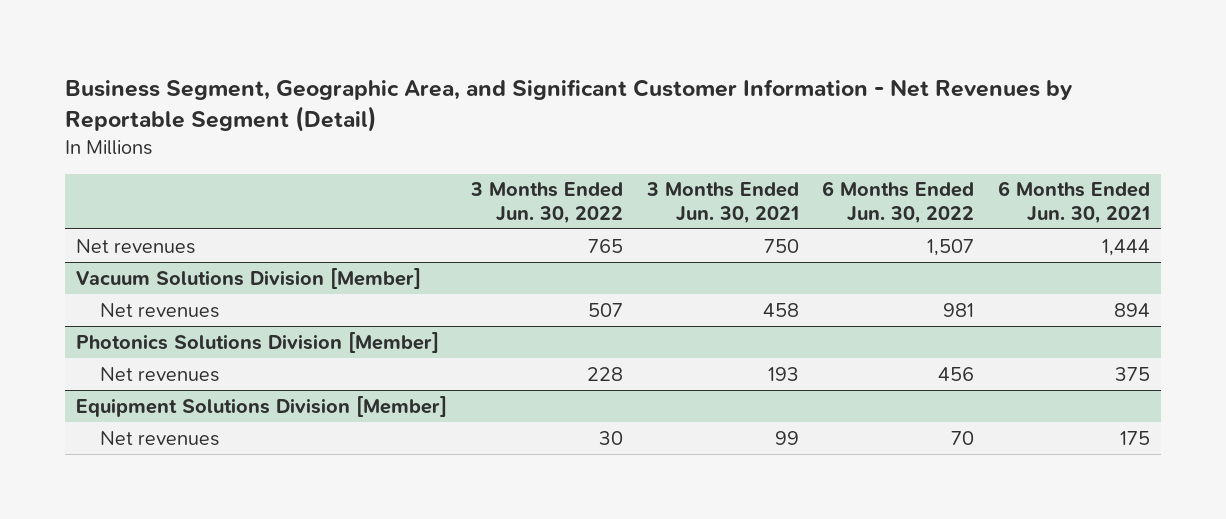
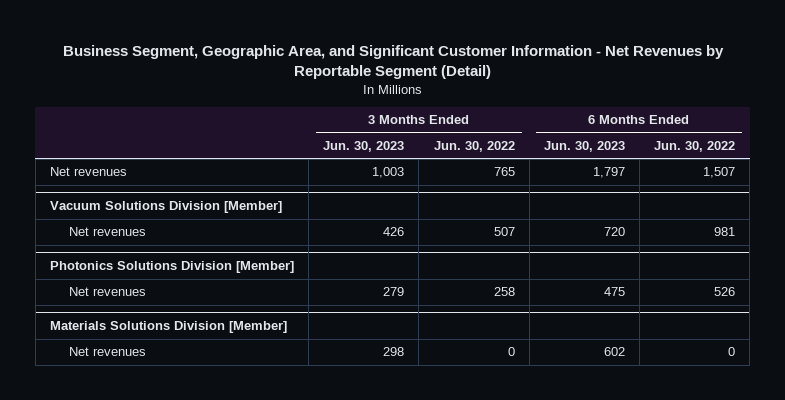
- | 3 Months Ended Jun. 30, 2022 | 3 Months Ended Jun. 30, 2021 | 6 Months Ended Jun. 30, 2022 | 6 Months Ended Jun. 30, 2021
+ | 3 Months Ended Jun. 30, 2023 | 3 Months Ended Jun. 30, 2022 | 6 Months Ended Jun. 30, 2023 | 6 Months Ended Jun. 30, 2022
@ Photonics Solutions Division [Member]
- Net revenues | 228 | 193 | 456 | 375
- Equipment Solutions Division [Member]
- Net revenues | 30 | 99 | 70 | 175
@ Photonics Solutions Division [Member]
+ Net revenues | 279 | 258 | 475 | 526
+ Materials Solutions Division [Member]
+ Net revenues | 298 | 0 | 602 | 0

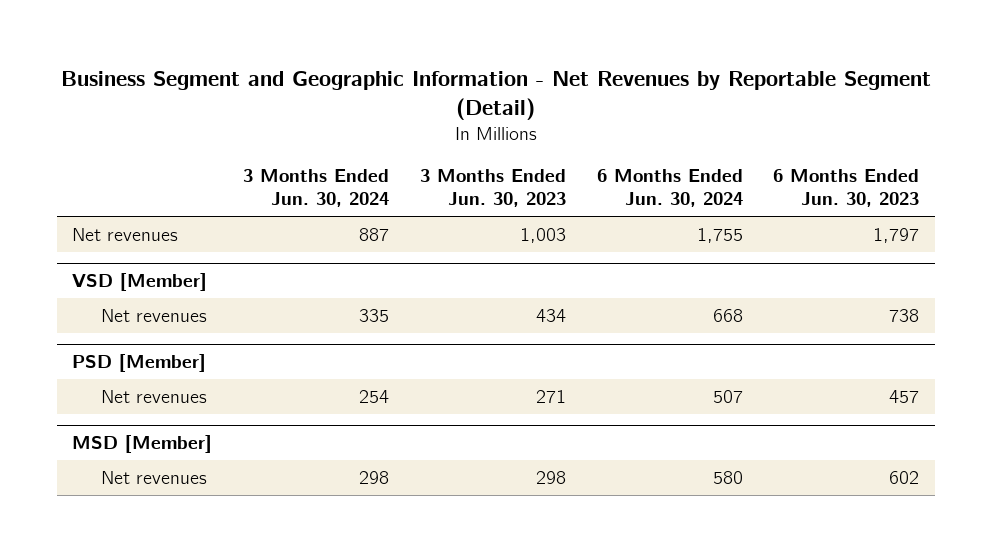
- Business Segment, Geographic Area, and Significant Customer Information - Net Revenues by Reportable Segment (Detail)
+ Business Segment and Geographic Information - Net Revenues by Reportable Segment (Detail)
- | 3 Months Ended Jun. 30, 2023 | 3 Months Ended Jun. 30, 2022 | 6 Months Ended Jun. 30, 2023 | 6 Months Ended Jun. 30, 2022
+ | 3 Months Ended Jun. 30, 2024 | 3 Months Ended Jun. 30, 2023 | 6 Months Ended Jun. 30, 2024 | 6 Months Ended Jun. 30, 2023
- Vacuum Solutions Division [Member]
- Net revenues | 426 | 507 | 720 | 981
- Photonics Solutions Division [Member]
- Net revenues | 279 | 258 | 475 | 526
- Materials Solutions Division [Member]
+ VSD [Member]
+ Net revenues | 335 | 434 | 668 | 738
+ PSD [Member]
+ Net revenues | 254 | 271 | 507 | 457
+ MSD [Member]

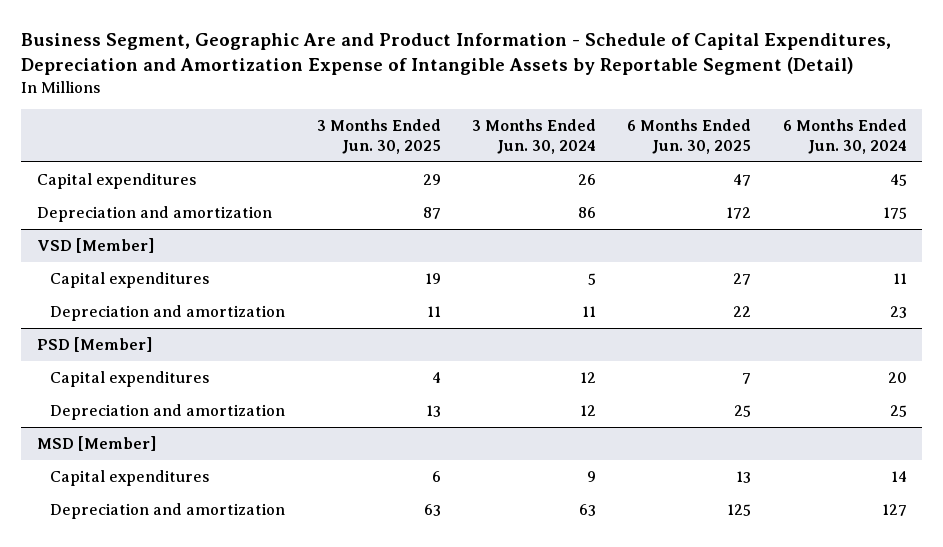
- Business Segment and Geographic Information - Net Revenues by Reportable Segment (Detail)
+ Business Segment, Geographic Are and Product Information - Schedule of Capital Expenditures, Depreciation and Amortization Expense of Intangible Assets by Reportable Segment (Detail)
- | 3 Months Ended Jun. 30, 2024 | 3 Months Ended Jun. 30, 2023 | 6 Months Ended Jun. 30, 2024 | 6 Months Ended Jun. 30, 2023
+ | 3 Months Ended Jun. 30, 2025 | 3 Months Ended Jun. 30, 2024 | 6 Months Ended Jun. 30, 2025 | 6 Months Ended Jun. 30, 2024
- Net revenues | 887 | 1,003 | 1,755 | 1,797
+ Capital expenditures | 29 | 26 | 47 | 45
+ Depreciation and amortization | 87 | 86 | 172 | 175
@ VSD [Member]
- Net revenues | 335 | 434 | 668 | 738
+ Capital expenditures | 19 | 5 | 27 | 11
+ Depreciation and amortization | 11 | 11 | 22 | 23
@ PSD [Member]
- Net revenues | 254 | 271 | 507 | 457
+ Capital expenditures | 4 | 12 | 7 | 20
+ Depreciation and amortization | 13 | 12 | 25 | 25
@ MSD [Member]
- Net revenues | 298 | 298 | 580 | 602
+ Capital expenditures | 6 | 9 | 13 | 14
+ Depreciation and amortization | 63 | 63 | 125 | 127

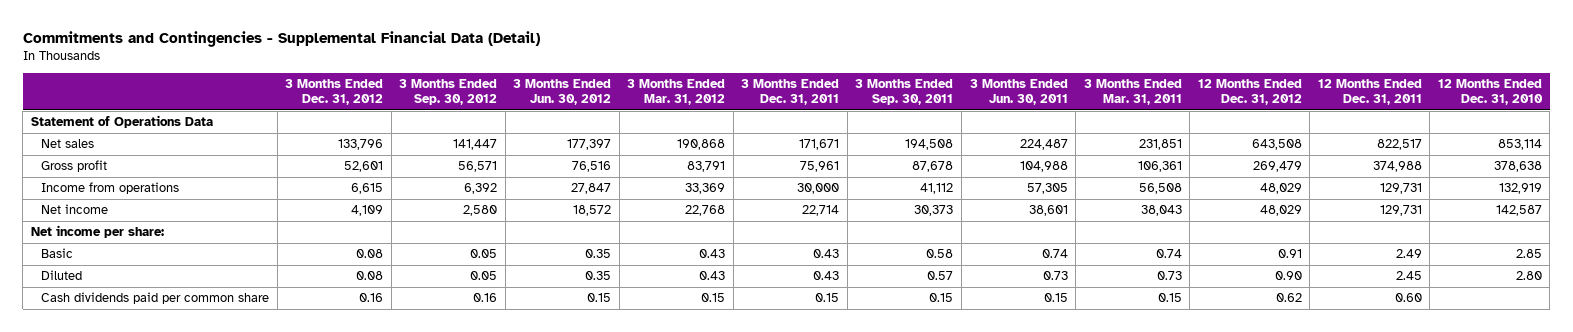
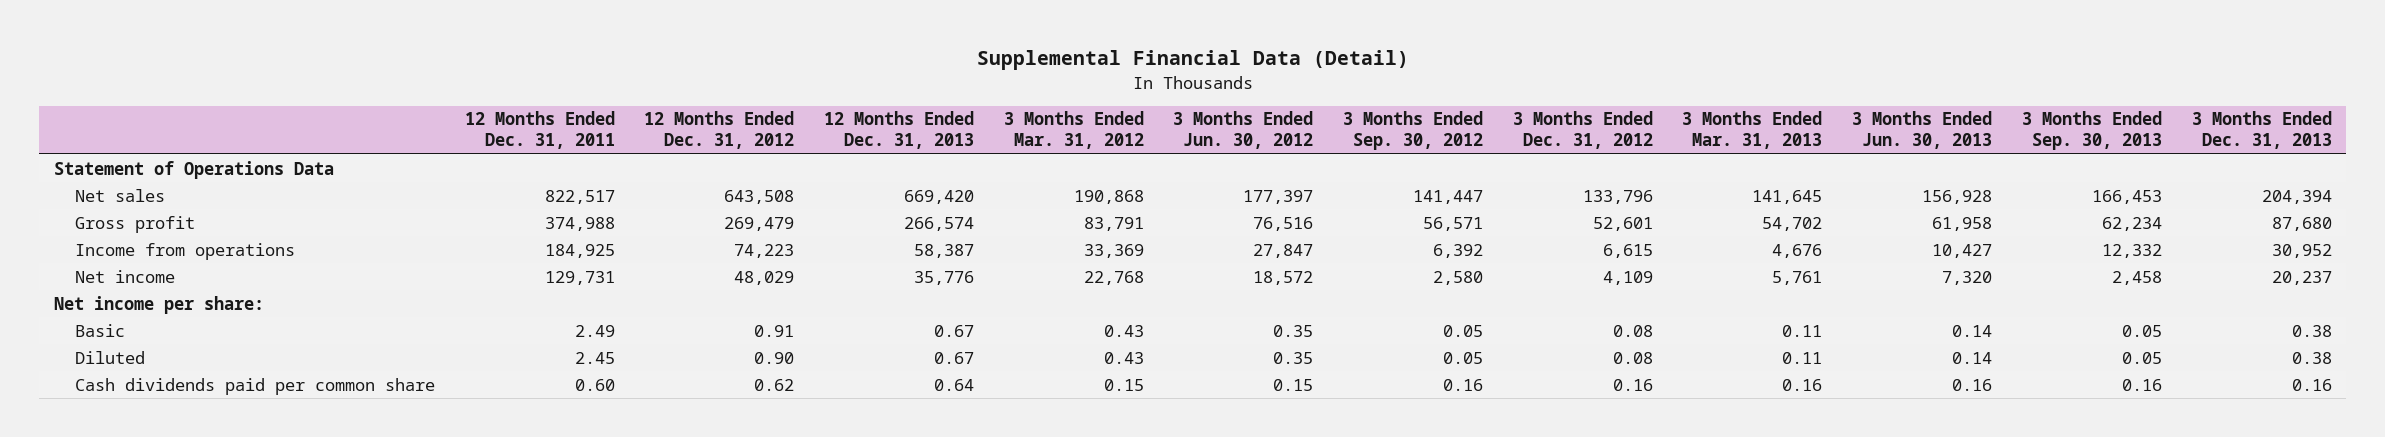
- Commitments and Contingencies - Supplemental Financial Data (Detail)
+ Supplemental Financial Data (Detail)
- | 3 Months Ended Dec. 31, 2012 | 3 Months Ended Sep. 30, 2012 | 3 Months Ended Jun. 30, 2012 | 3 Months Ended Mar. 31, 2012 | 3 Months Ended Dec. 31, 2011 | 3 Months Ended Sep. 30, 2011 | 3 Months Ended Jun. 30, 2011 | 3 Months Ended Mar. 31, 2011 | 12 Months Ended Dec. 31, 2012 | 12 Months Ended Dec. 31, 2011 | 12 Months Ended Dec. 31, 2010
+ | 12 Months Ended Dec. 31, 2011 | 12 Months Ended Dec. 31, 2012 | 12 Months Ended Dec. 31, 2013 | 3 Months Ended Mar. 31, 2012 | 3 Months Ended Jun. 30, 2012 | 3 Months Ended Sep. 30, 2012 | 3 Months Ended Dec. 31, 2012 | 3 Months Ended Mar. 31, 2013 | 3 Months Ended Jun. 30, 2013 | 3 Months Ended Sep. 30, 2013 | 3 Months Ended Dec. 31, 2013
- Income from operations | 6,615 | 6,392 | 27,847 | 33,369 | 30,000 | 41,112 | 57,305 | 56,508 | 48,029 | 129,731 | 132,919
+ Income from operations | 184,925 | 74,223 | 58,387 | 33,369 | 27,847 | 6,392 | 6,615 | 4,676 | 10,427 | 12,332 | 30,952

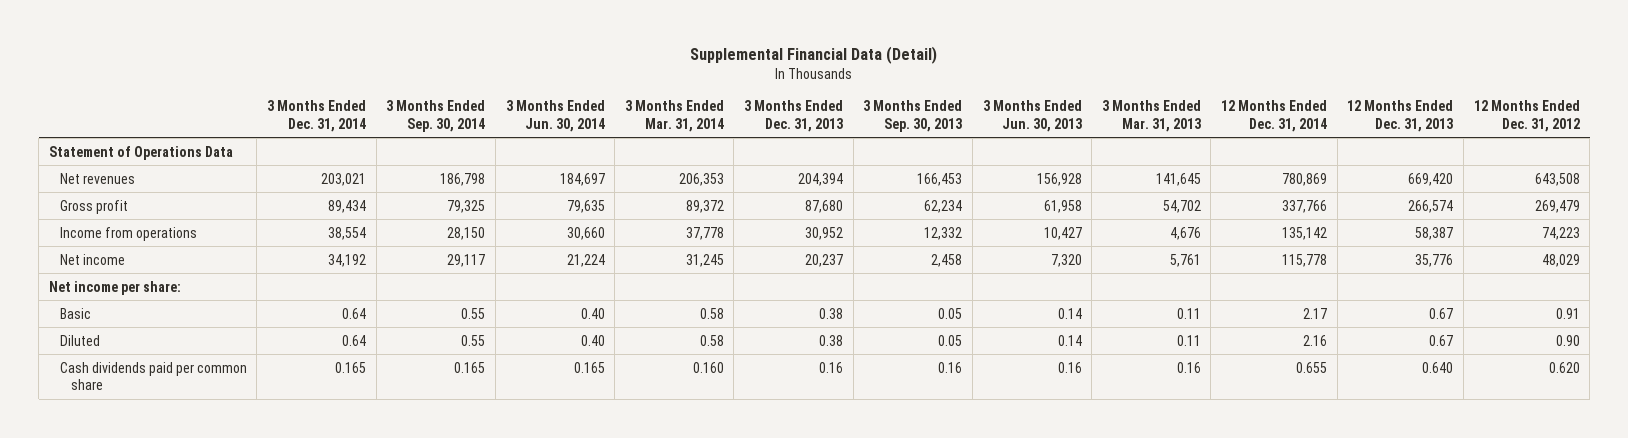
- | 12 Months Ended Dec. 31, 2011 | 12 Months Ended Dec. 31, 2012 | 12 Months Ended Dec. 31, 2013 | 3 Months Ended Mar. 31, 2012 | 3 Months Ended Jun. 30, 2012 | 3 Months Ended Sep. 30, 2012 | 3 Months Ended Dec. 31, 2012 | 3 Months Ended Mar. 31, 2013 | 3 Months Ended Jun. 30, 2013 | 3 Months Ended Sep. 30, 2013 | 3 Months Ended Dec. 31, 2013
+ | 3 Months Ended Dec. 31, 2014 | 3 Months Ended Sep. 30, 2014 | 3 Months Ended Jun. 30, 2014 | 3 Months Ended Mar. 31, 2014 | 3 Months Ended Dec. 31, 2013 | 3 Months Ended Sep. 30, 2013 | 3 Months Ended Jun. 30, 2013 | 3 Months Ended Mar. 31, 2013 | 12 Months Ended Dec. 31, 2014 | 12 Months Ended Dec. 31, 2013 | 12 Months Ended Dec. 31, 2012
- Net sales | 822,517 | 643,508 | 669,420 | 190,868 | 177,397 | 141,447 | 133,796 | 141,645 | 156,928 | 166,453 | 204,394
+ Net revenues | 203,021 | 186,798 | 184,697 | 206,353 | 204,394 | 166,453 | 156,928 | 141,645 | 780,869 | 669,420 | 643,508
- Cash dividends paid per common share | 0.60 | 0.62 | 0.64 | 0.15 | 0.15 | 0.16 | 0.16 | 0.16 | 0.16 | 0.16 | 0.16
+ Cash dividends paid per common share | 0.165 | 0.165 | 0.165 | 0.160 | 0.16 | 0.16 | 0.16 | 0.16 | 0.655 | 0.640 | 0.620

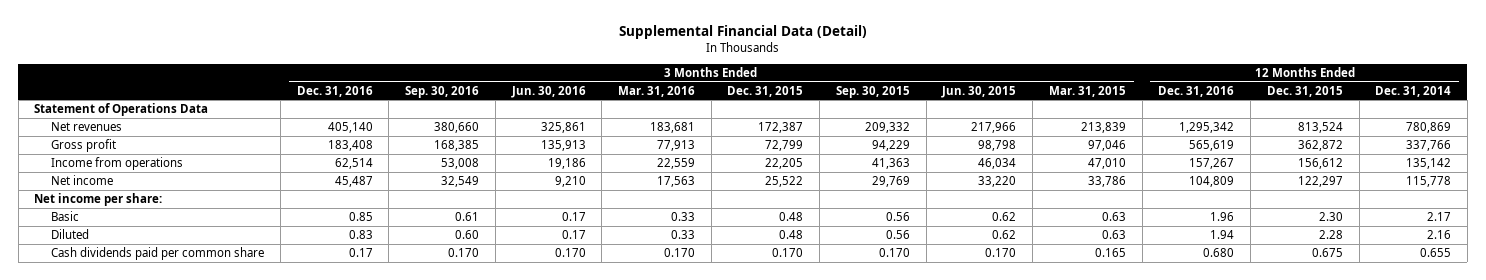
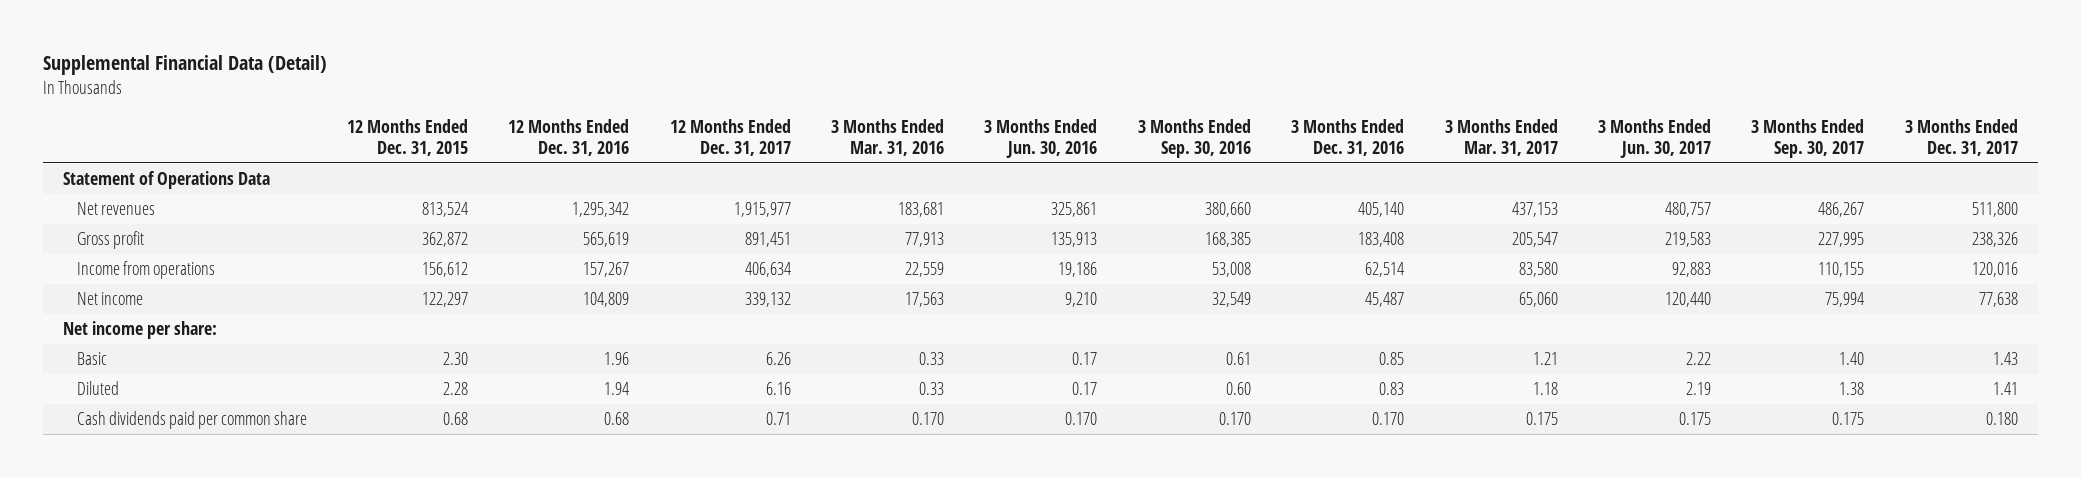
- | 3 Months Ended Dec. 31, 2016 | 3 Months Ended Sep. 30, 2016 | 3 Months Ended Jun. 30, 2016 | 3 Months Ended Mar. 31, 2016 | 3 Months Ended Dec. 31, 2015 | 3 Months Ended Sep. 30, 2015 | 3 Months Ended Jun. 30, 2015 | 3 Months Ended Mar. 31, 2015 | 12 Months Ended Dec. 31, 2016 | 12 Months Ended Dec. 31, 2015 | 12 Months Ended Dec. 31, 2014
+ | 12 Months Ended Dec. 31, 2015 | 12 Months Ended Dec. 31, 2016 | 12 Months Ended Dec. 31, 2017 | 3 Months Ended Mar. 31, 2016 | 3 Months Ended Jun. 30, 2016 | 3 Months Ended Sep. 30, 2016 | 3 Months Ended Dec. 31, 2016 | 3 Months Ended Mar. 31, 2017 | 3 Months Ended Jun. 30, 2017 | 3 Months Ended Sep. 30, 2017 | 3 Months Ended Dec. 31, 2017
- Cash dividends paid per common share | 0.17 | 0.170 | 0.170 | 0.170 | 0.170 | 0.170 | 0.170 | 0.165 | 0.680 | 0.675 | 0.655
+ Cash dividends paid per common share | 0.68 | 0.68 | 0.71 | 0.170 | 0.170 | 0.170 | 0.170 | 0.175 | 0.175 | 0.175 | 0.180

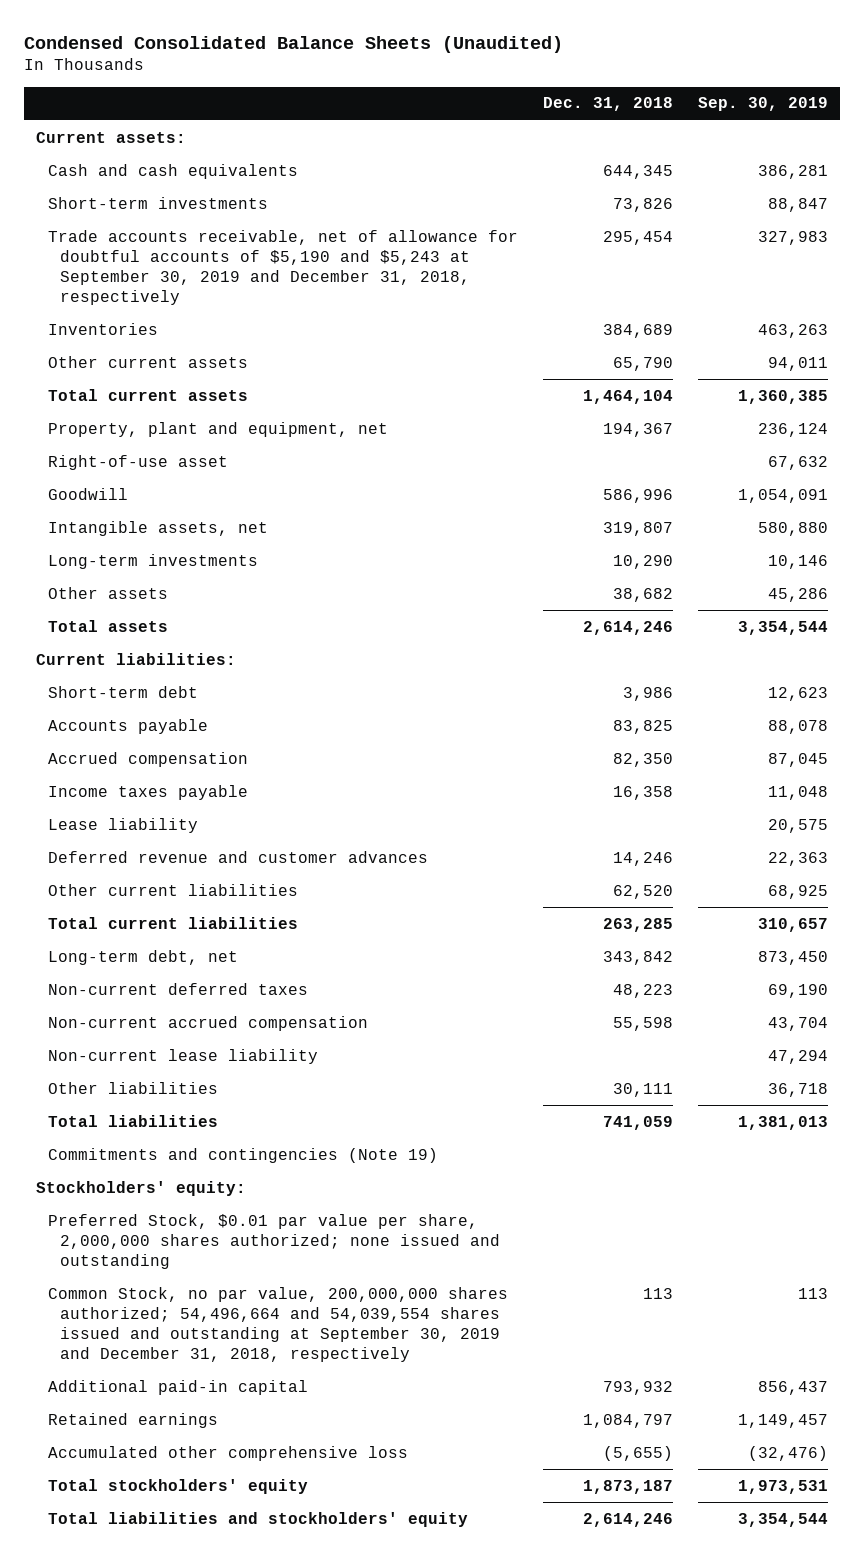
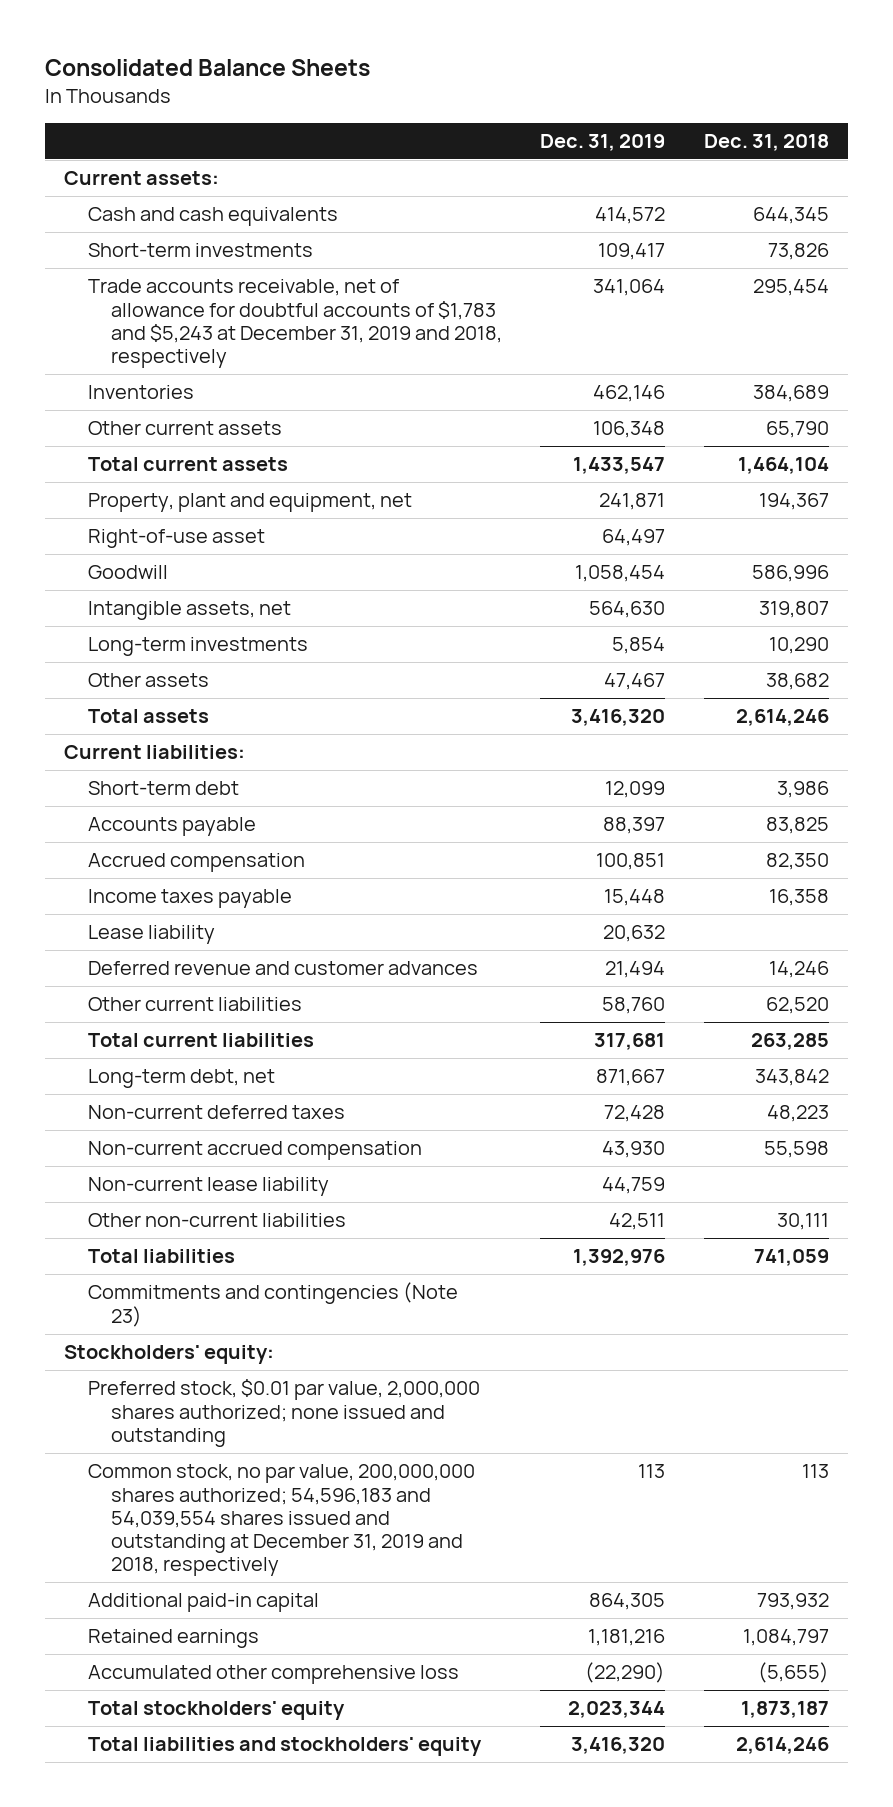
- Condensed Consolidated Balance Sheets (Unaudited)
+ Consolidated Balance Sheets
- | Dec. 31, 2018 | Sep. 30, 2019
+ | Dec. 31, 2019 | Dec. 31, 2018
- Trade accounts receivable, net of allowance for doubtful accounts of $5,190 and $5,243 at September 30, 2019 and December 31, 2018, respectively | 295,454 | 327,983
+ Trade accounts receivable, net of allowance for doubtful accounts of $1,783 and $5,243 at December 31, 2019 and 2018, respectively | 341,064 | 295,454
- Other liabilities | 30,111 | 36,718
+ Other non-current liabilities | 42,511 | 30,111
- Commitments and contingencies (Note 19)
+ Commitments and contingencies (Note 23)
- Preferred Stock, $0.01 par value per share, 2,000,000 shares authorized; none issued and outstanding
- Common Stock, no par value, 200,000,000 shares authorized; 54,496,664 and 54,039,554 shares issued and outstanding at September 30, 2019 and December 31, 2018, respectively | 113 | 113
+ Preferred stock, $0.01 par value, 2,000,000 shares authorized; none issued and outstanding
+ Common stock, no par value, 200,000,000 shares authorized; 54,596,183 and 54,039,554 shares issued and outstanding at December 31, 2019 and 2018, respectively | 113 | 113

